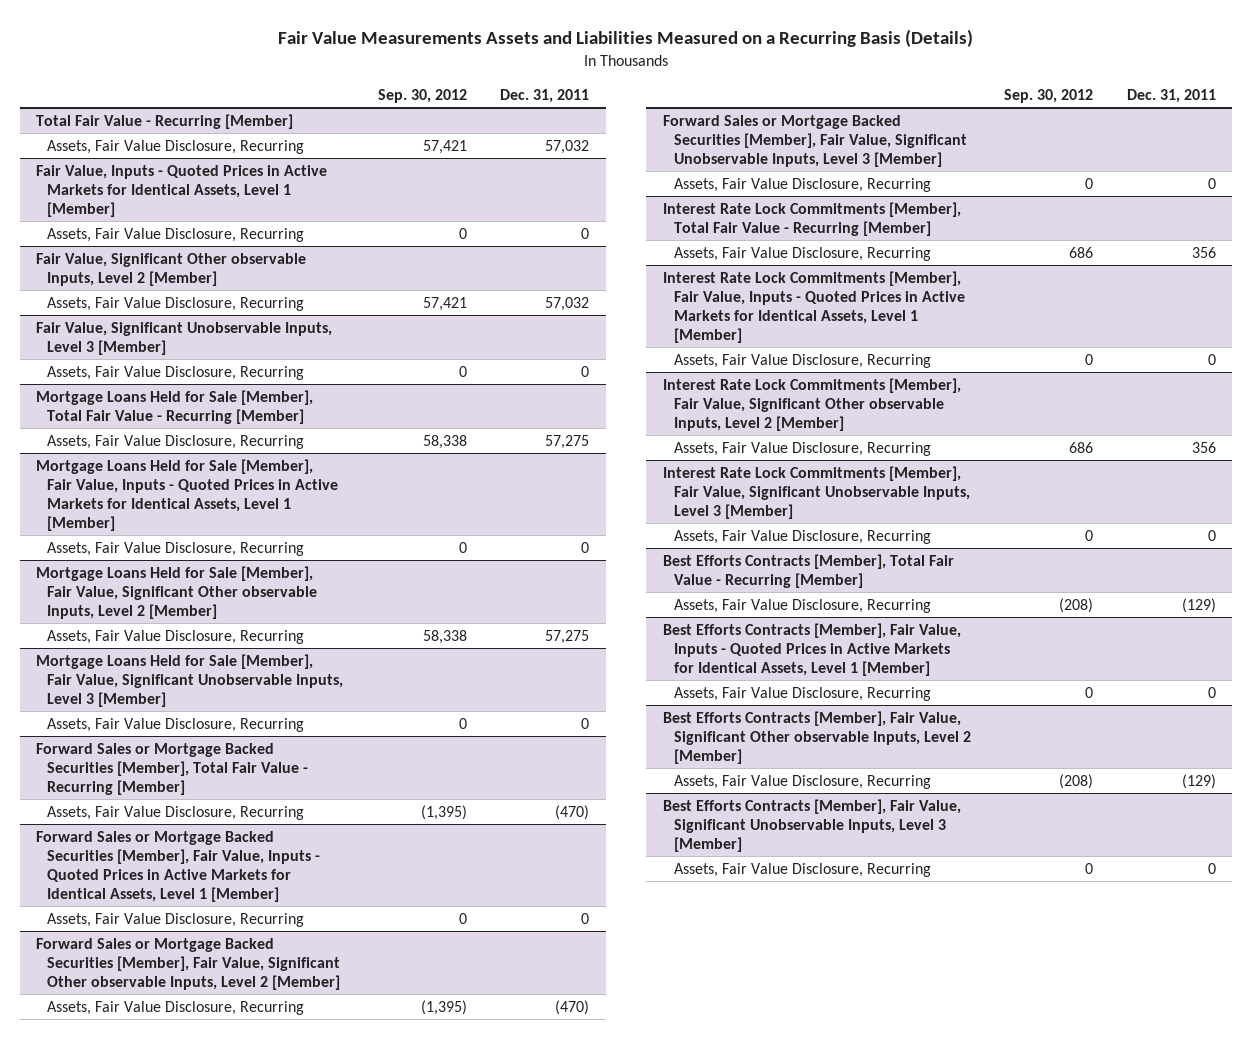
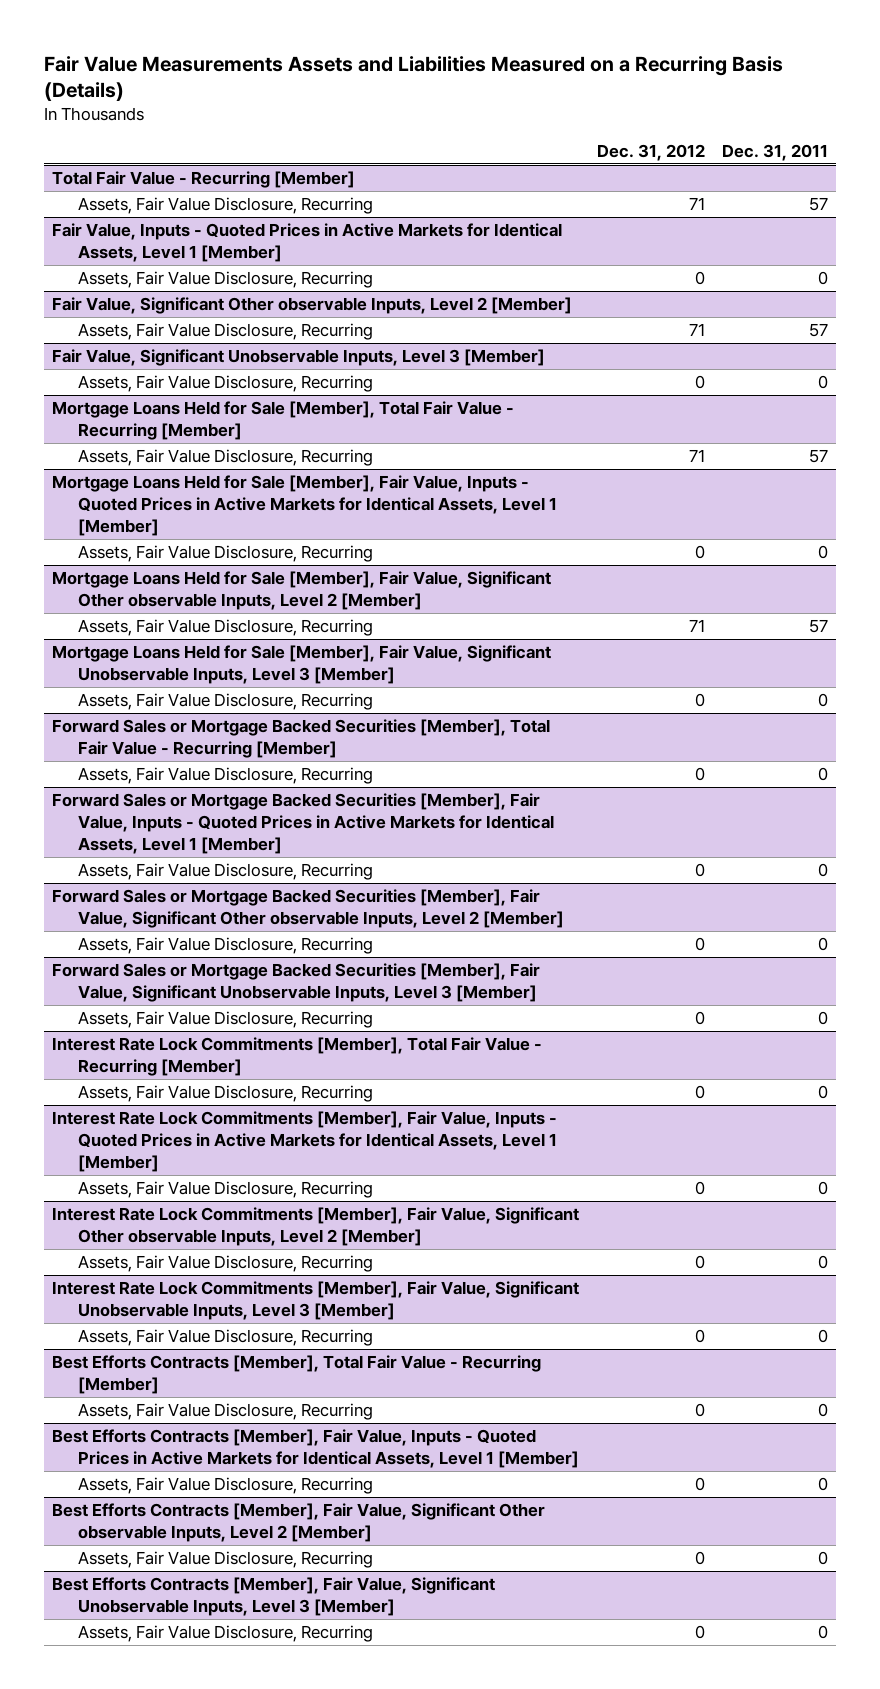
- | Sep. 30, 2012 | Dec. 31, 2011
+ | Dec. 31, 2012 | Dec. 31, 2011
@ Total Fair Value - Recurring [Member]
- Assets, Fair Value Disclosure, Recurring | 57,421 | 57,032
+ Assets, Fair Value Disclosure, Recurring | 71 | 57
@ Fair Value, Significant Other observable Inputs, Level 2 [Member]
- Assets, Fair Value Disclosure, Recurring | 57,421 | 57,032
+ Assets, Fair Value Disclosure, Recurring | 71 | 57
@ Mortgage Loans Held for Sale [Member], Total Fair Value - Recurring [Member]
- Assets, Fair Value Disclosure, Recurring | 58,338 | 57,275
+ Assets, Fair Value Disclosure, Recurring | 71 | 57
@ Mortgage Loans Held for Sale [Member], Fair Value, Significant Other observable Inputs, Level 2 [Member]
- Assets, Fair Value Disclosure, Recurring | 58,338 | 57,275
+ Assets, Fair Value Disclosure, Recurring | 71 | 57
@ Forward Sales or Mortgage Backed Securities [Member], Total Fair Value - Recurring [Member]
- Assets, Fair Value Disclosure, Recurring | (1,395) | (470)
+ Assets, Fair Value Disclosure, Recurring | 0 | 0
@ Forward Sales or Mortgage Backed Securities [Member], Fair Value, Significant Other observable Inputs, Level 2 [Member]
- Assets, Fair Value Disclosure, Recurring | (1,395) | (470)
+ Assets, Fair Value Disclosure, Recurring | 0 | 0
@ Interest Rate Lock Commitments [Member], Total Fair Value - Recurring [Member]
- Assets, Fair Value Disclosure, Recurring | 686 | 356
+ Assets, Fair Value Disclosure, Recurring | 0 | 0
@ Interest Rate Lock Commitments [Member], Fair Value, Significant Other observable Inputs, Level 2 [Member]
- Assets, Fair Value Disclosure, Recurring | 686 | 356
+ Assets, Fair Value Disclosure, Recurring | 0 | 0
@ Best Efforts Contracts [Member], Total Fair Value - Recurring [Member]
- Assets, Fair Value Disclosure, Recurring | (208) | (129)
+ Assets, Fair Value Disclosure, Recurring | 0 | 0
@ Best Efforts Contracts [Member], Fair Value, Significant Other observable Inputs, Level 2 [Member]
- Assets, Fair Value Disclosure, Recurring | (208) | (129)
+ Assets, Fair Value Disclosure, Recurring | 0 | 0

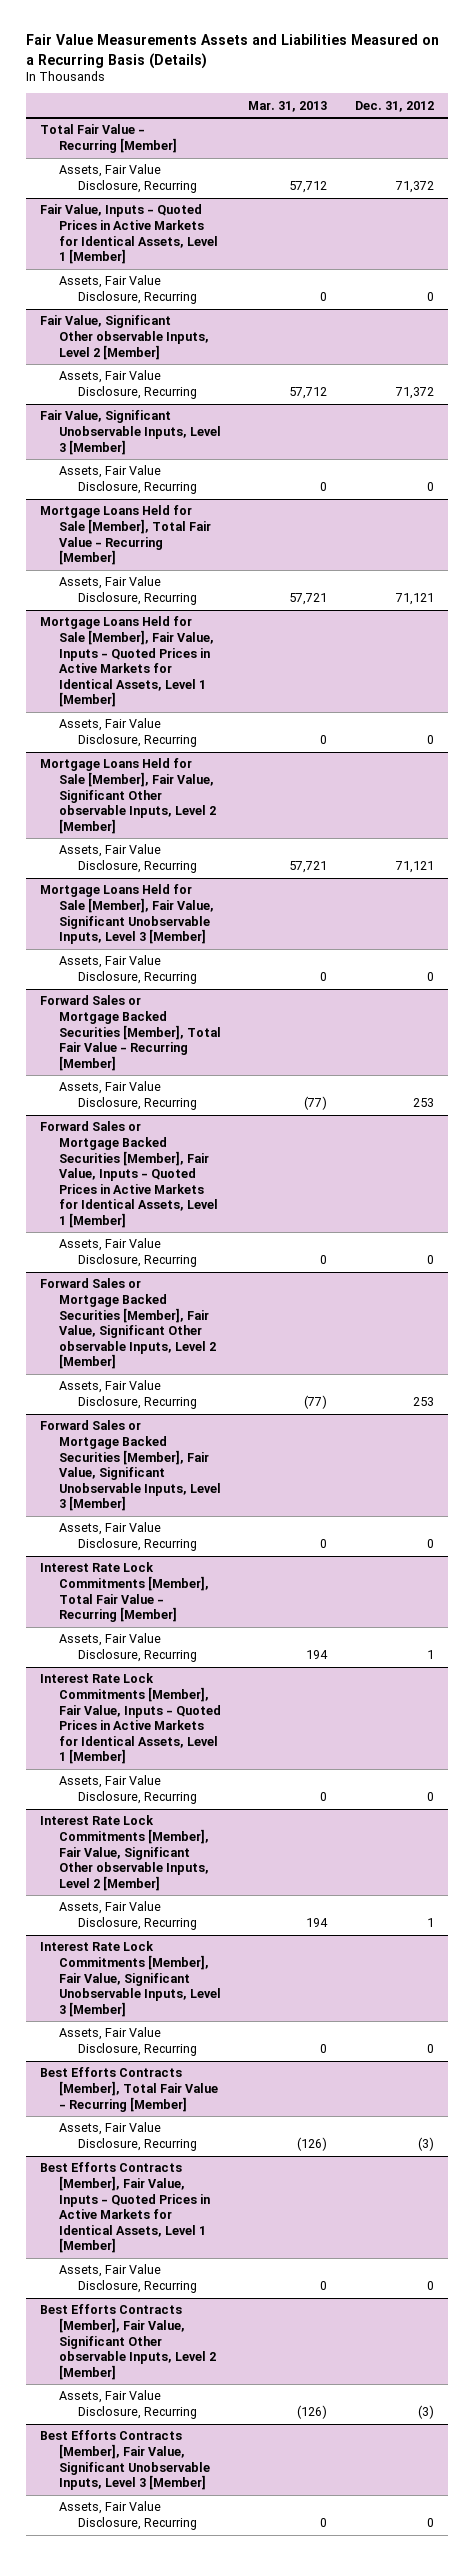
- | Dec. 31, 2012 | Dec. 31, 2011
+ | Mar. 31, 2013 | Dec. 31, 2012
@ Total Fair Value - Recurring [Member]
- Assets, Fair Value Disclosure, Recurring | 71 | 57
+ Assets, Fair Value Disclosure, Recurring | 57,712 | 71,372
@ Fair Value, Significant Other observable Inputs, Level 2 [Member]
- Assets, Fair Value Disclosure, Recurring | 71 | 57
+ Assets, Fair Value Disclosure, Recurring | 57,712 | 71,372
@ Mortgage Loans Held for Sale [Member], Total Fair Value - Recurring [Member]
- Assets, Fair Value Disclosure, Recurring | 71 | 57
+ Assets, Fair Value Disclosure, Recurring | 57,721 | 71,121
@ Mortgage Loans Held for Sale [Member], Fair Value, Significant Other observable Inputs, Level 2 [Member]
- Assets, Fair Value Disclosure, Recurring | 71 | 57
+ Assets, Fair Value Disclosure, Recurring | 57,721 | 71,121
@ Forward Sales or Mortgage Backed Securities [Member], Total Fair Value - Recurring [Member]
- Assets, Fair Value Disclosure, Recurring | 0 | 0
+ Assets, Fair Value Disclosure, Recurring | (77) | 253
@ Forward Sales or Mortgage Backed Securities [Member], Fair Value, Significant Other observable Inputs, Level 2 [Member]
- Assets, Fair Value Disclosure, Recurring | 0 | 0
+ Assets, Fair Value Disclosure, Recurring | (77) | 253
@ Interest Rate Lock Commitments [Member], Total Fair Value - Recurring [Member]
- Assets, Fair Value Disclosure, Recurring | 0 | 0
+ Assets, Fair Value Disclosure, Recurring | 194 | 1
@ Interest Rate Lock Commitments [Member], Fair Value, Significant Other observable Inputs, Level 2 [Member]
- Assets, Fair Value Disclosure, Recurring | 0 | 0
+ Assets, Fair Value Disclosure, Recurring | 194 | 1
@ Best Efforts Contracts [Member], Total Fair Value - Recurring [Member]
- Assets, Fair Value Disclosure, Recurring | 0 | 0
+ Assets, Fair Value Disclosure, Recurring | (126) | (3)
@ Best Efforts Contracts [Member], Fair Value, Significant Other observable Inputs, Level 2 [Member]
- Assets, Fair Value Disclosure, Recurring | 0 | 0
+ Assets, Fair Value Disclosure, Recurring | (126) | (3)

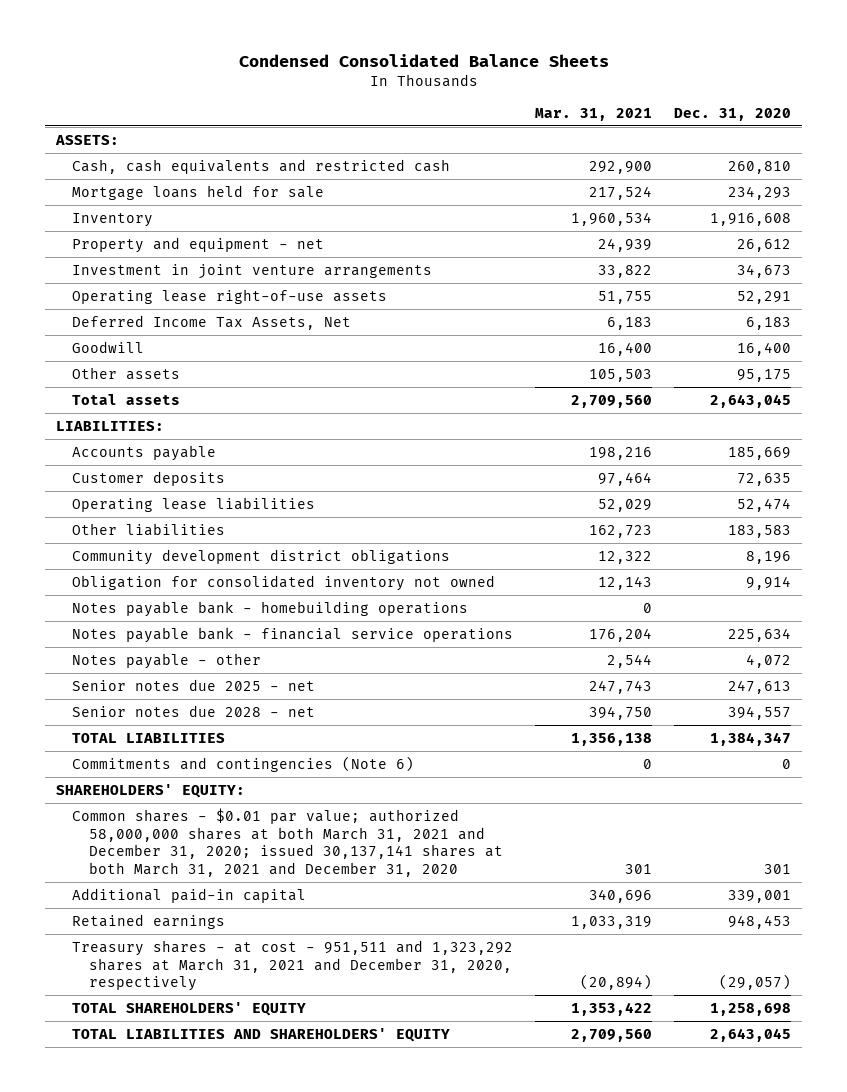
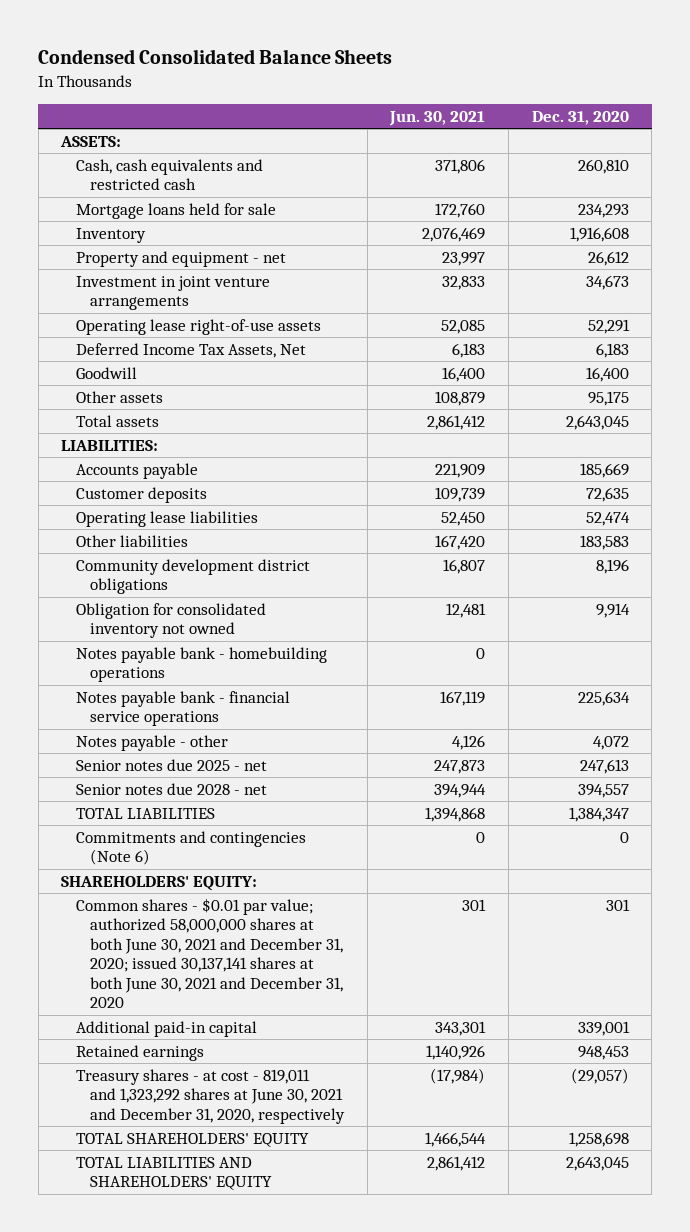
- | Mar. 31, 2021 | Dec. 31, 2020
+ | Jun. 30, 2021 | Dec. 31, 2020
- Common shares - $0.01 par value; authorized 58,000,000 shares at both March 31, 2021 and December 31, 2020; issued 30,137,141 shares at both March 31, 2021 and December 31, 2020 | 301 | 301
+ Common shares - $0.01 par value; authorized 58,000,000 shares at both June 30, 2021 and December 31, 2020; issued 30,137,141 shares at both June 30, 2021 and December 31, 2020 | 301 | 301
- Treasury shares - at cost - 951,511 and 1,323,292 shares at March 31, 2021 and December 31, 2020, respectively | (20,894) | (29,057)
+ Treasury shares - at cost - 819,011 and 1,323,292 shares at June 30, 2021 and December 31, 2020, respectively | (17,984) | (29,057)

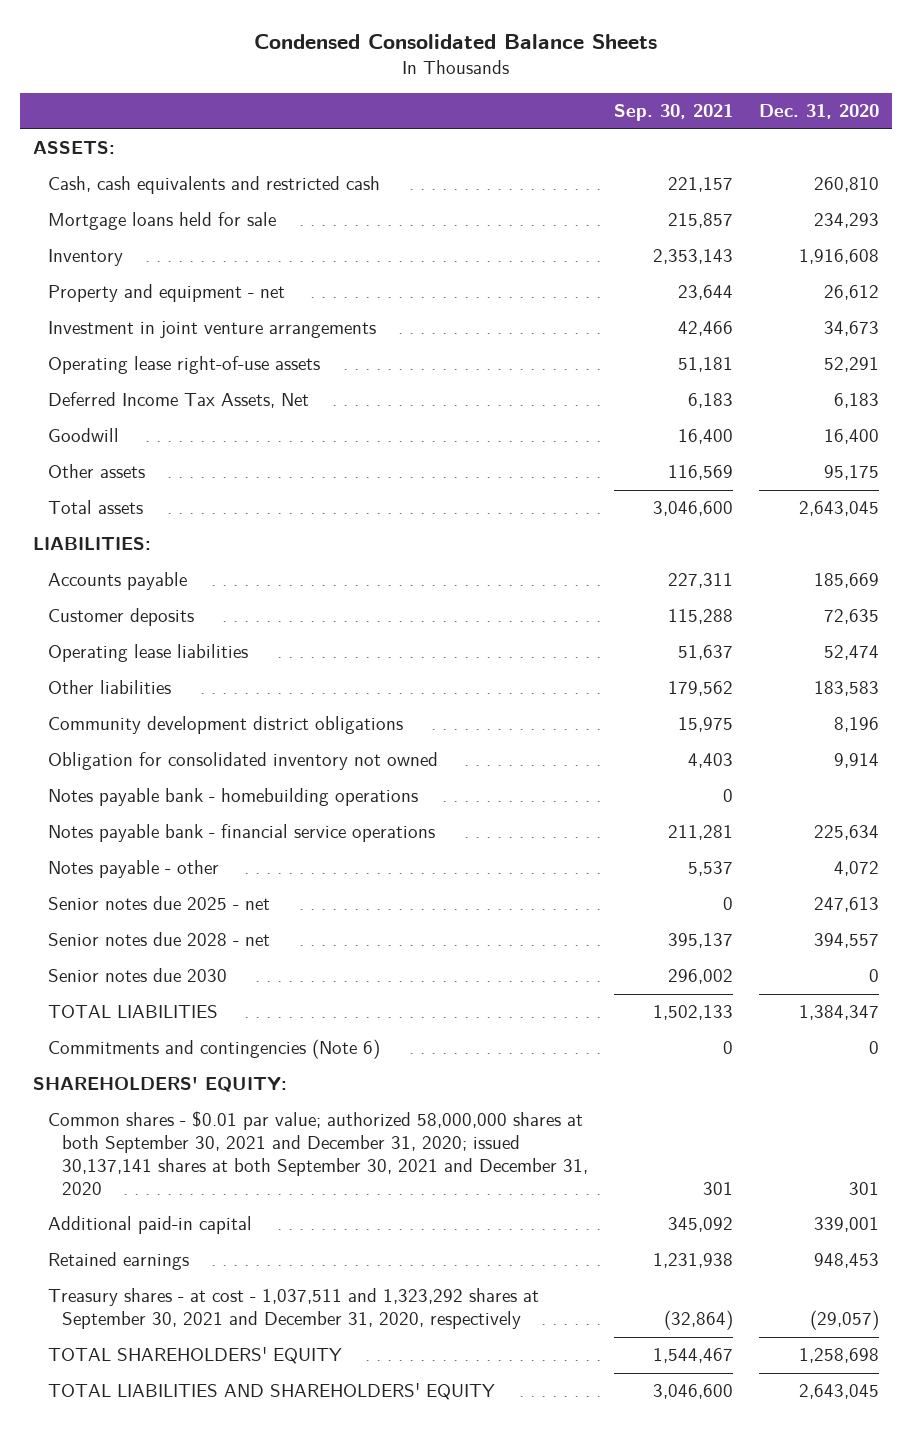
- | Jun. 30, 2021 | Dec. 31, 2020
+ | Sep. 30, 2021 | Dec. 31, 2020
+ Senior notes due 2030 | 296,002 | 0
- Common shares - $0.01 par value; authorized 58,000,000 shares at both June 30, 2021 and December 31, 2020; issued 30,137,141 shares at both June 30, 2021 and December 31, 2020 | 301 | 301
+ Common shares - $0.01 par value; authorized 58,000,000 shares at both September 30, 2021 and December 31, 2020; issued 30,137,141 shares at both September 30, 2021 and December 31, 2020 | 301 | 301
- Treasury shares - at cost - 819,011 and 1,323,292 shares at June 30, 2021 and December 31, 2020, respectively | (17,984) | (29,057)
+ Treasury shares - at cost - 1,037,511 and 1,323,292 shares at September 30, 2021 and December 31, 2020, respectively | (32,864) | (29,057)

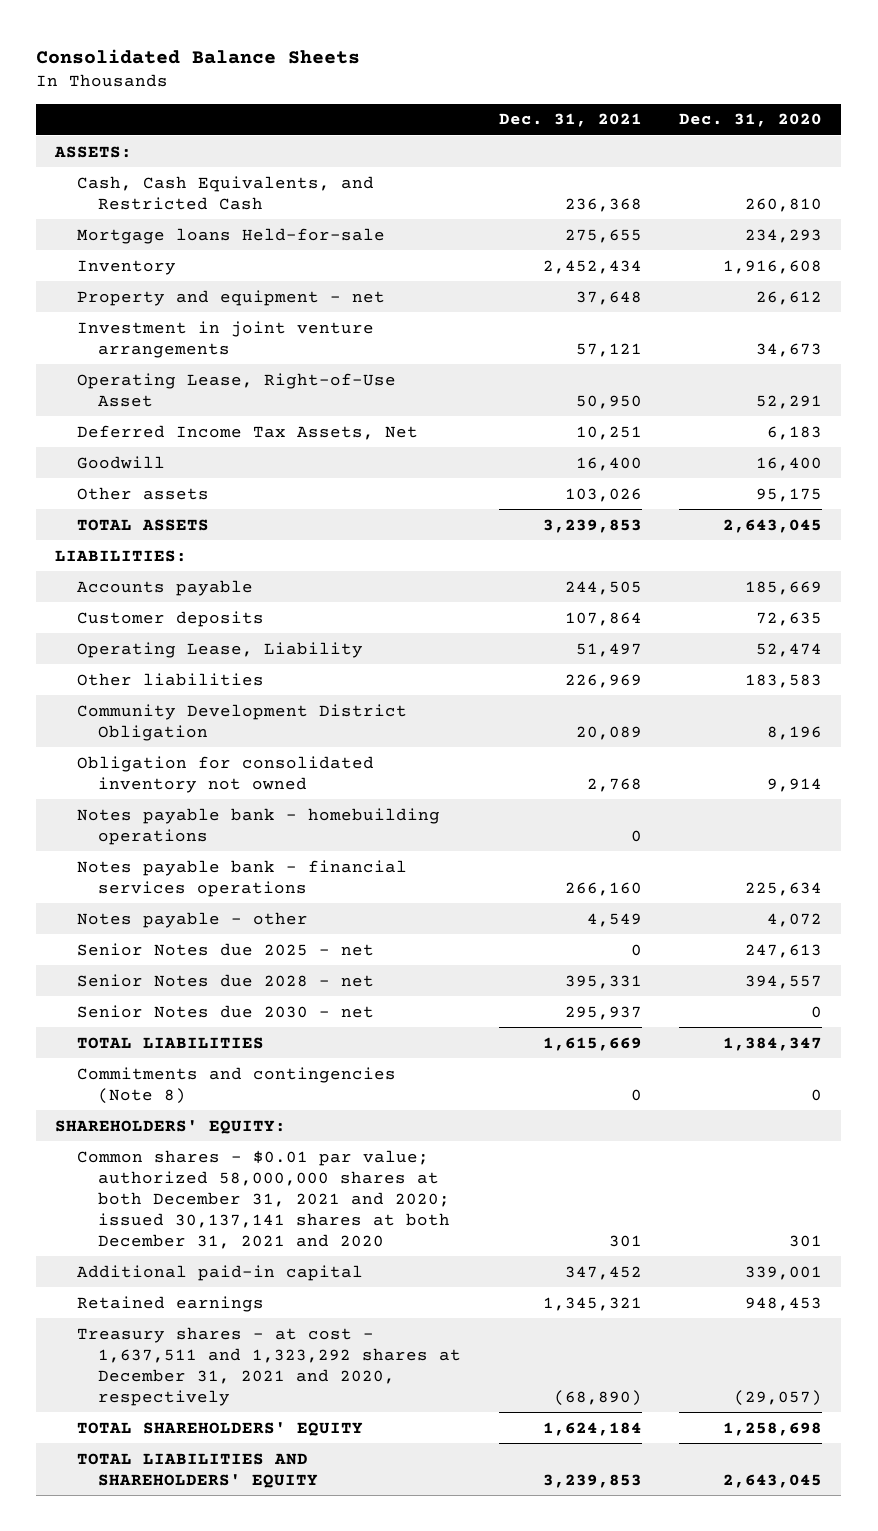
- Condensed Consolidated Balance Sheets
+ Consolidated Balance Sheets
- | Sep. 30, 2021 | Dec. 31, 2020
+ | Dec. 31, 2021 | Dec. 31, 2020
- Cash, cash equivalents and restricted cash | 221,157 | 260,810
- Mortgage loans held for sale | 215,857 | 234,293
+ Cash, Cash Equivalents, and Restricted Cash | 236,368 | 260,810
+ Mortgage loans Held-for-sale | 275,655 | 234,293
- Operating lease right-of-use assets | 51,181 | 52,291
+ Operating Lease, Right-of-Use Asset | 50,950 | 52,291
- Total assets | 3,046,600 | 2,643,045
+ TOTAL ASSETS | 3,239,853 | 2,643,045
- Operating lease liabilities | 51,637 | 52,474
+ Operating Lease, Liability | 51,497 | 52,474
- Community development district obligations | 15,975 | 8,196
+ Community Development District Obligation | 20,089 | 8,196
- Notes payable bank - financial service operations | 211,281 | 225,634
+ Notes payable bank - financial services operations | 266,160 | 225,634
- Senior notes due 2025 - net | 0 | 247,613
- Senior notes due 2028 - net | 395,137 | 394,557
- Senior notes due 2030 | 296,002 | 0
+ Senior Notes due 2025 - net | 0 | 247,613
+ Senior Notes due 2028 - net | 395,331 | 394,557
+ Senior Notes due 2030 - net | 295,937 | 0
- Commitments and contingencies (Note 6) | 0 | 0
+ Commitments and contingencies (Note 8) | 0 | 0
- Common shares - $0.01 par value; authorized 58,000,000 shares at both September 30, 2021 and December 31, 2020; issued 30,137,141 shares at both September 30, 2021 and December 31, 2020 | 301 | 301
+ Common shares - $0.01 par value; authorized 58,000,000 shares at both December 31, 2021 and 2020; issued 30,137,141 shares at both December 31, 2021 and 2020 | 301 | 301
- Treasury shares - at cost - 1,037,511 and 1,323,292 shares at September 30, 2021 and December 31, 2020, respectively | (32,864) | (29,057)
+ Treasury shares - at cost - 1,637,511 and 1,323,292 shares at December 31, 2021 and 2020, respectively | (68,890) | (29,057)

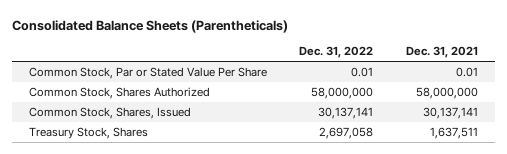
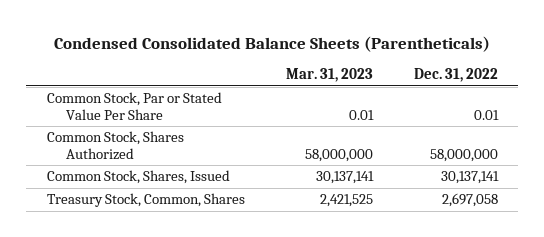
- Consolidated Balance Sheets (Parentheticals)
+ Condensed Consolidated Balance Sheets (Parentheticals)
- | Dec. 31, 2022 | Dec. 31, 2021
+ | Mar. 31, 2023 | Dec. 31, 2022
- Treasury Stock, Shares | 2,697,058 | 1,637,511
+ Treasury Stock, Common, Shares | 2,421,525 | 2,697,058

